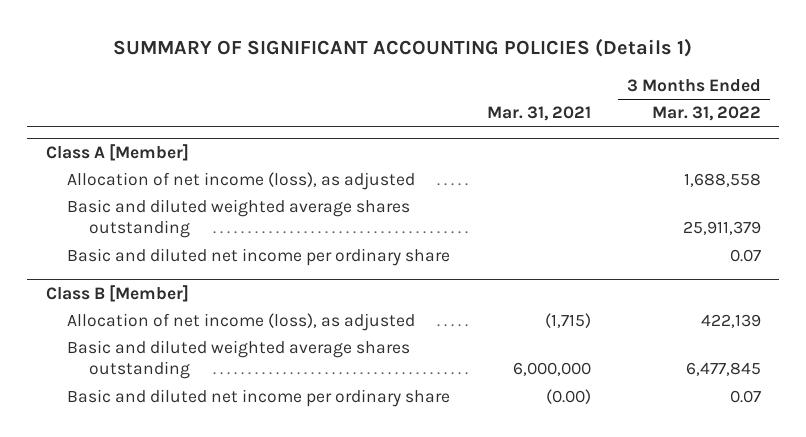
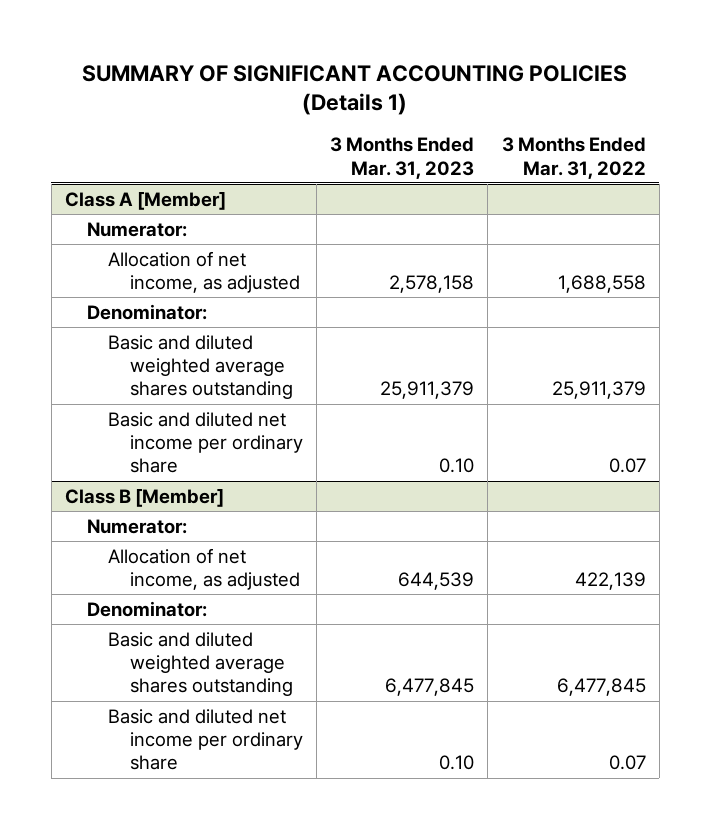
- | Mar. 31, 2021 | 3 Months Ended Mar. 31, 2022
+ | 3 Months Ended Mar. 31, 2023 | 3 Months Ended Mar. 31, 2022
@ Class A [Member]
- Allocation of net income (loss), as adjusted | | 1,688,558
+ Numerator:
+ Allocation of net income, as adjusted | 2,578,158 | 1,688,558
+ Denominator:
@ Class B [Member]
- Allocation of net income (loss), as adjusted | (1,715) | 422,139
+ Numerator:
+ Allocation of net income, as adjusted | 644,539 | 422,139
+ Denominator:

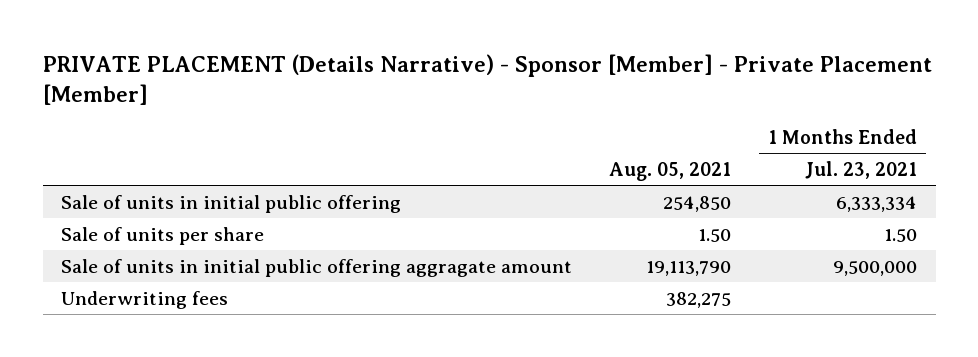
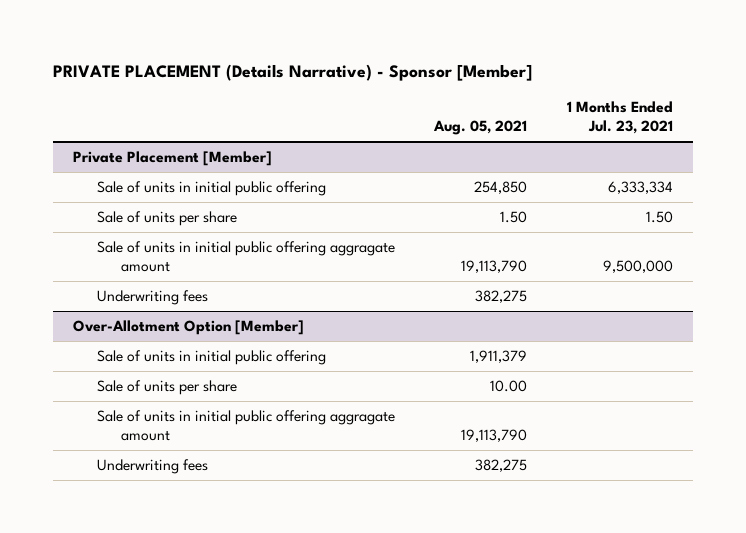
- PRIVATE PLACEMENT (Details Narrative) - Sponsor [Member] - Private Placement [Member]
+ PRIVATE PLACEMENT (Details Narrative) - Sponsor [Member]
+ Private Placement [Member]
+ Over-Allotment Option [Member]
+ Sale of units in initial public offering | 1,911,379 |
+ Sale of units per share | 10.00 |
+ Sale of units in initial public offering aggragate amount | 19,113,790 |
+ Underwriting fees | 382,275 |

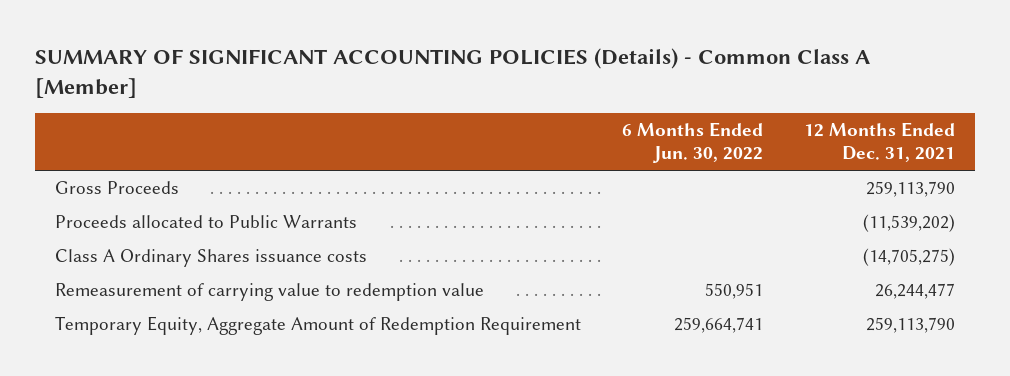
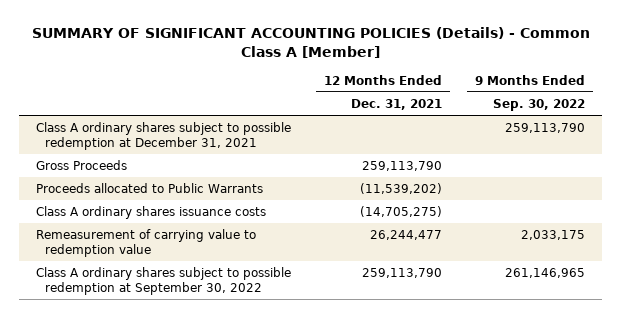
- | 6 Months Ended Jun. 30, 2022 | 12 Months Ended Dec. 31, 2021
+ | 12 Months Ended Dec. 31, 2021 | 9 Months Ended Sep. 30, 2022
+ Class A ordinary shares subject to possible redemption at December 31, 2021 | | 259,113,790
- Class A Ordinary Shares issuance costs | | (14,705,275)
+ Class A ordinary shares issuance costs | (14,705,275) |
- Temporary Equity, Aggregate Amount of Redemption Requirement | 259,664,741 | 259,113,790
+ Class A ordinary shares subject to possible redemption at September 30, 2022 | 259,113,790 | 261,146,965

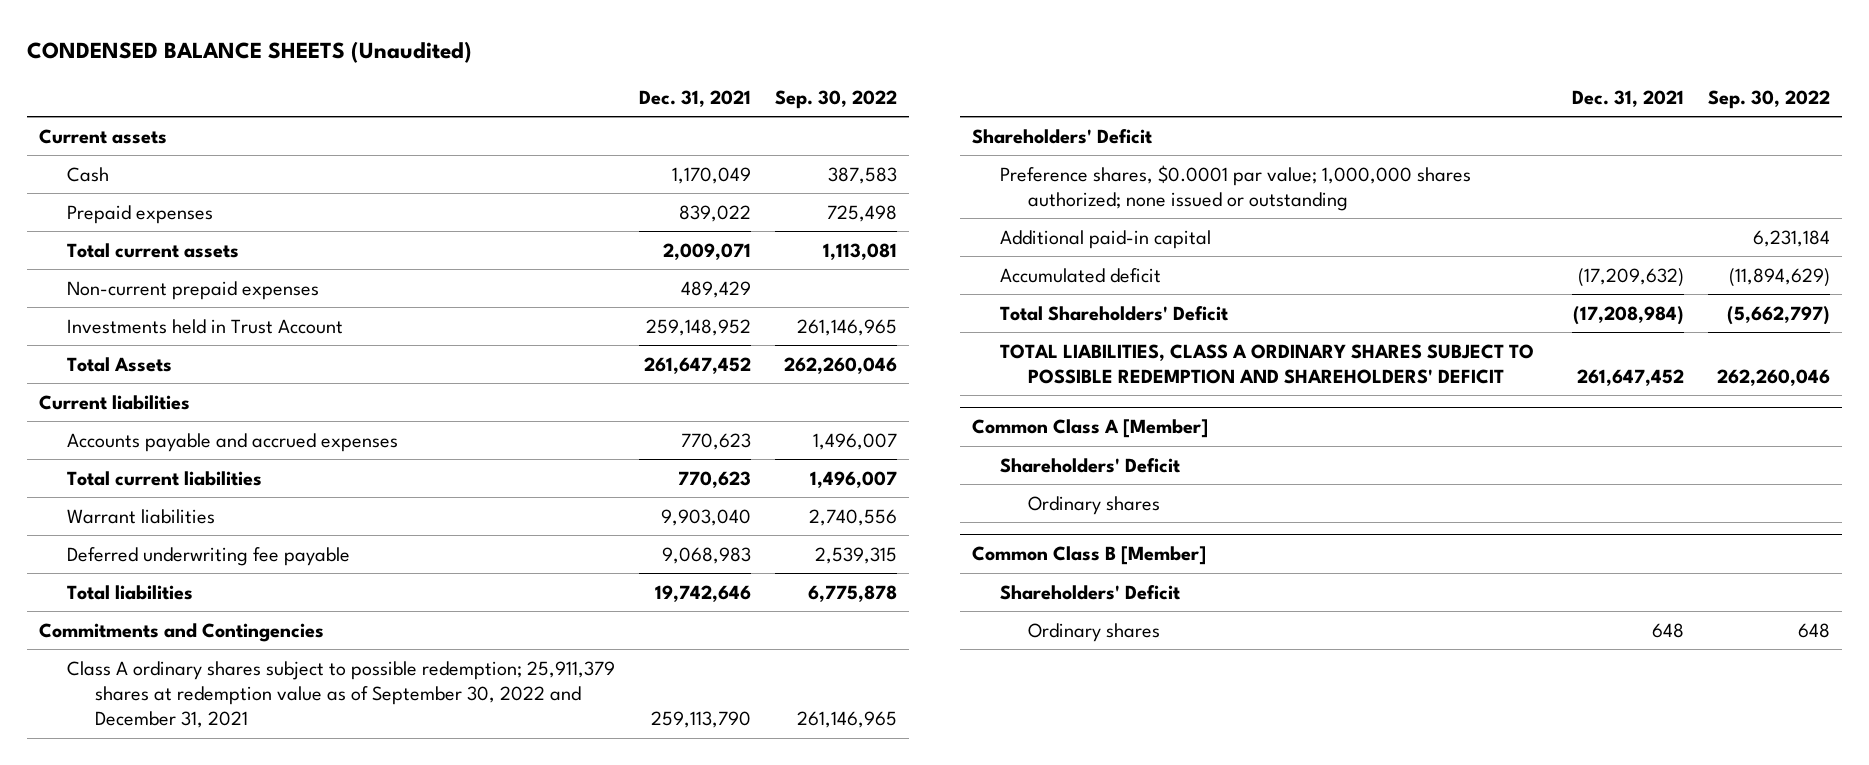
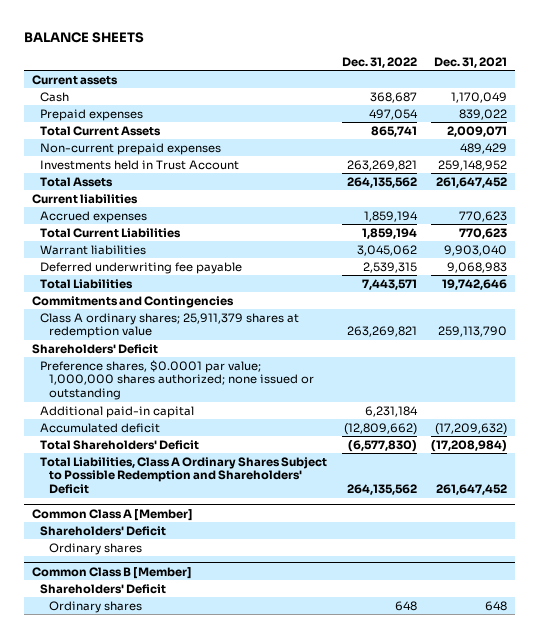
- CONDENSED BALANCE SHEETS (Unaudited)
+ BALANCE SHEETS
- | Dec. 31, 2021 | Sep. 30, 2022
+ | Dec. 31, 2022 | Dec. 31, 2021
- Total current assets | 2,009,071 | 1,113,081
+ Total Current Assets | 865,741 | 2,009,071
- Accounts payable and accrued expenses | 770,623 | 1,496,007
- Total current liabilities | 770,623 | 1,496,007
+ Accrued expenses | 1,859,194 | 770,623
+ Total Current Liabilities | 1,859,194 | 770,623
- Total liabilities | 19,742,646 | 6,775,878
+ Total Liabilities | 7,443,571 | 19,742,646
- Class A ordinary shares subject to possible redemption; 25,911,379 shares at redemption value as of September 30, 2022 and December 31, 2021 | 259,113,790 | 261,146,965
+ Class A ordinary shares; 25,911,379 shares at redemption value | 263,269,821 | 259,113,790
- TOTAL LIABILITIES, CLASS A ORDINARY SHARES SUBJECT TO POSSIBLE REDEMPTION AND SHAREHOLDERS' DEFICIT | 261,647,452 | 262,260,046
+ Total Liabilities, Class A Ordinary Shares Subject to Possible Redemption and Shareholders' Deficit | 264,135,562 | 261,647,452

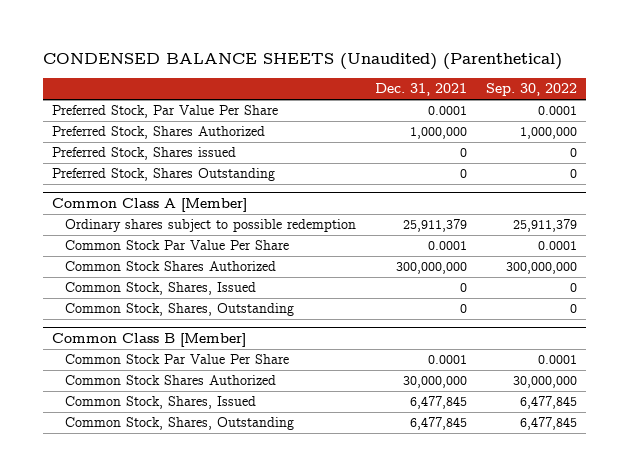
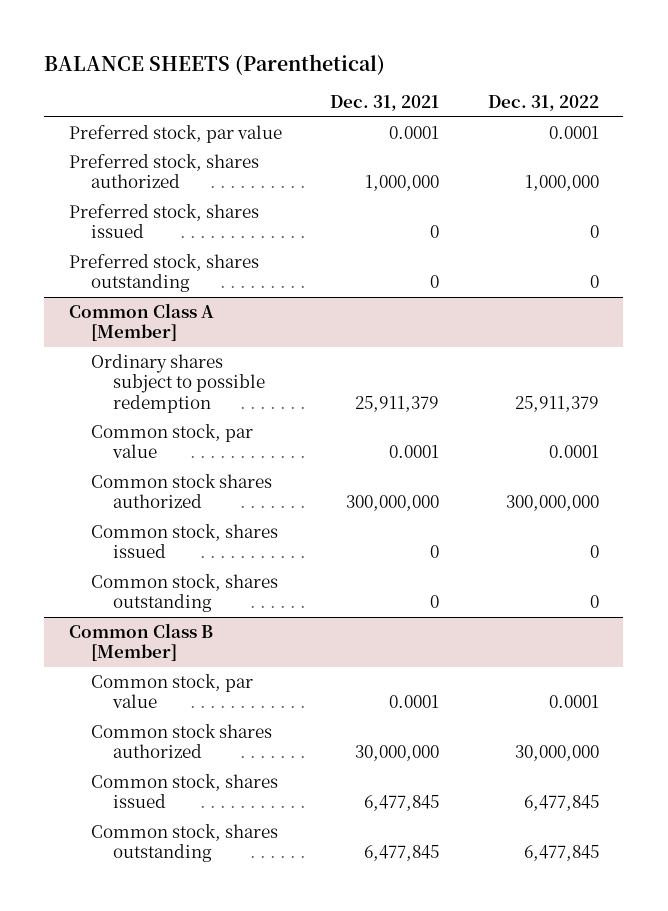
- CONDENSED BALANCE SHEETS (Unaudited) (Parenthetical)
+ BALANCE SHEETS (Parenthetical)
- | Dec. 31, 2021 | Sep. 30, 2022
+ | Dec. 31, 2021 | Dec. 31, 2022
- Preferred Stock, Par Value Per Share | 0.0001 | 0.0001
- Preferred Stock, Shares Authorized | 1,000,000 | 1,000,000
- Preferred Stock, Shares issued | 0 | 0
- Preferred Stock, Shares Outstanding | 0 | 0
+ Preferred stock, par value | 0.0001 | 0.0001
+ Preferred stock, shares authorized | 1,000,000 | 1,000,000
+ Preferred stock, shares issued | 0 | 0
+ Preferred stock, shares outstanding | 0 | 0
@ Common Class A [Member]
- Common Stock Par Value Per Share | 0.0001 | 0.0001
- Common Stock Shares Authorized | 300,000,000 | 300,000,000
- Common Stock, Shares, Issued | 0 | 0
- Common Stock, Shares, Outstanding | 0 | 0
+ Common stock, par value | 0.0001 | 0.0001
+ Common stock shares authorized | 300,000,000 | 300,000,000
+ Common stock, shares issued | 0 | 0
+ Common stock, shares outstanding | 0 | 0
@ Common Class B [Member]
- Common Stock Par Value Per Share | 0.0001 | 0.0001
- Common Stock Shares Authorized | 30,000,000 | 30,000,000
- Common Stock, Shares, Issued | 6,477,845 | 6,477,845
- Common Stock, Shares, Outstanding | 6,477,845 | 6,477,845
+ Common stock, par value | 0.0001 | 0.0001
+ Common stock shares authorized | 30,000,000 | 30,000,000
+ Common stock, shares issued | 6,477,845 | 6,477,845
+ Common stock, shares outstanding | 6,477,845 | 6,477,845

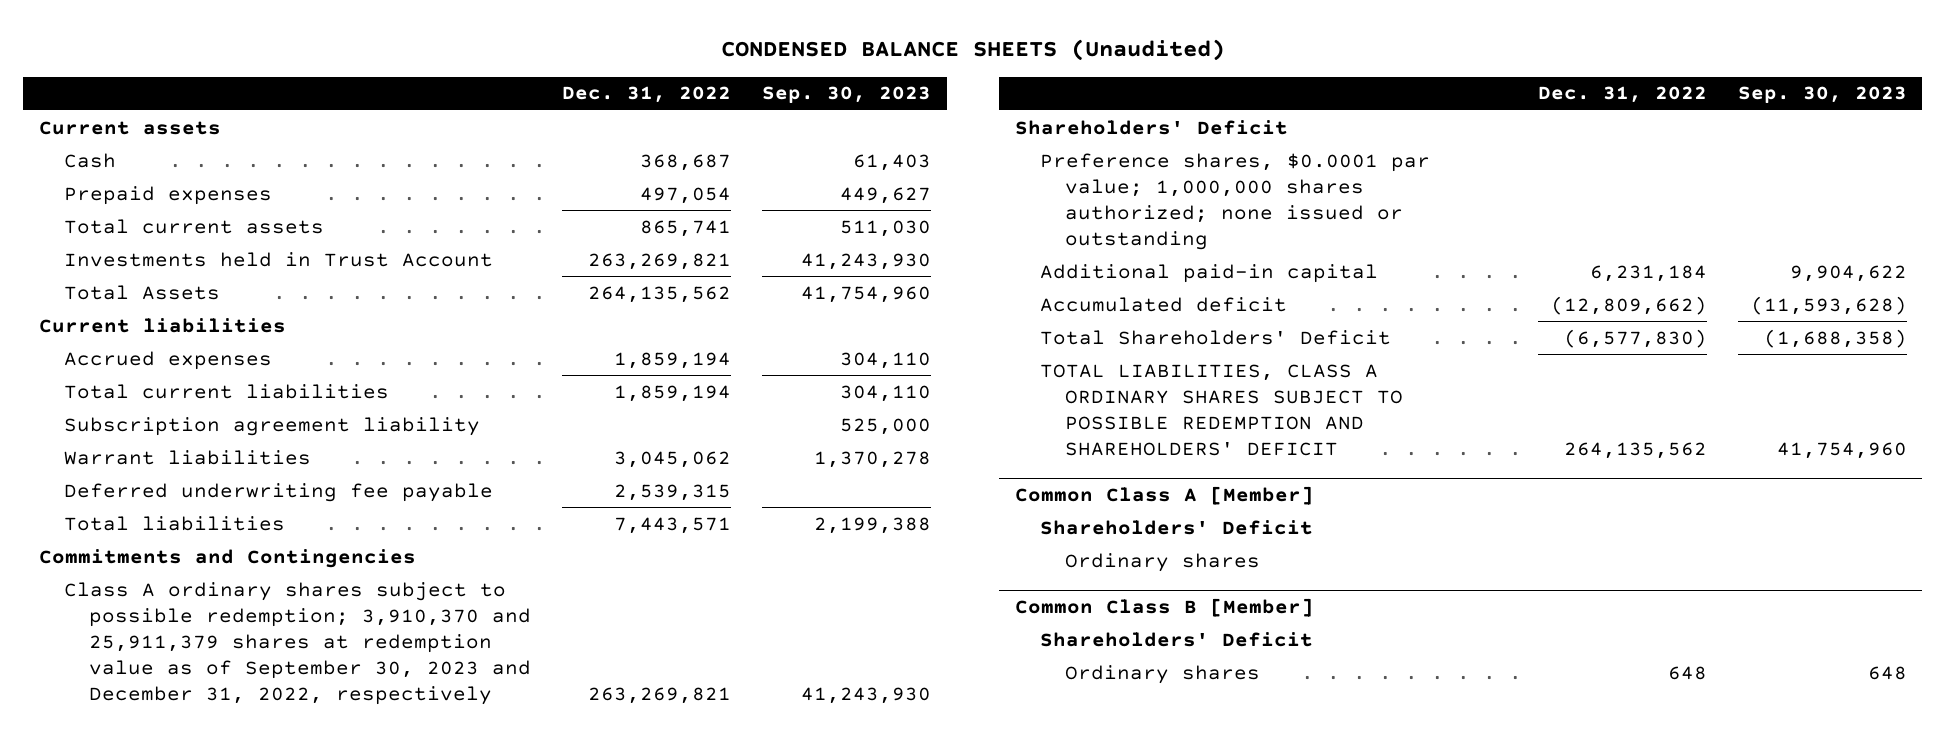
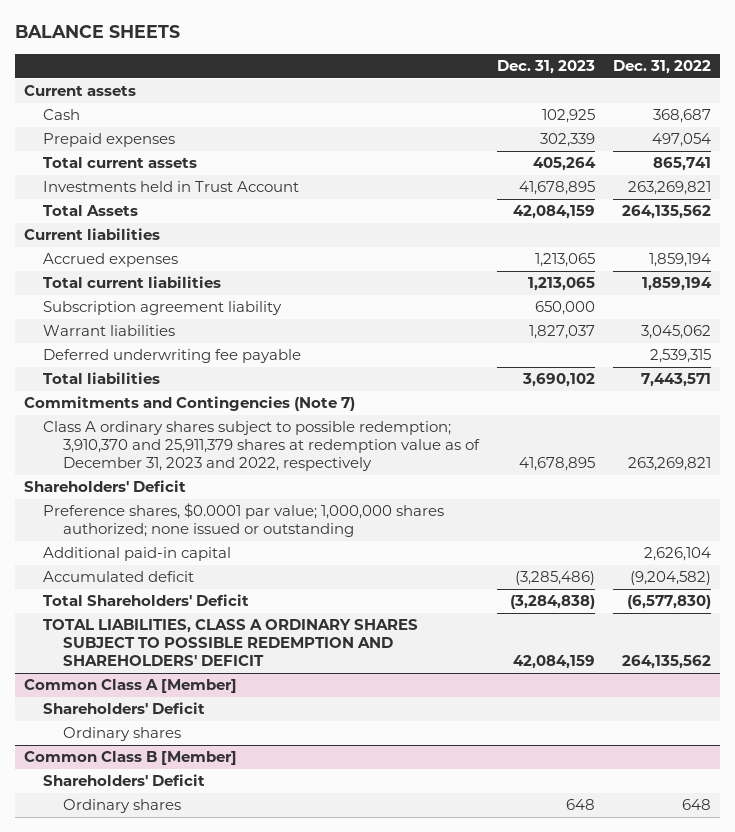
- CONDENSED BALANCE SHEETS (Unaudited)
+ BALANCE SHEETS
- | Dec. 31, 2022 | Sep. 30, 2023
+ | Dec. 31, 2023 | Dec. 31, 2022
- Commitments and Contingencies
- Class A ordinary shares subject to possible redemption; 3,910,370 and 25,911,379 shares at redemption value as of September 30, 2023 and December 31, 2022, respectively | 263,269,821 | 41,243,930
+ Commitments and Contingencies (Note 7)
+ Class A ordinary shares subject to possible redemption; 3,910,370 and 25,911,379 shares at redemption value as of December 31, 2023 and 2022, respectively | 41,678,895 | 263,269,821
- Additional paid-in capital | 6,231,184 | 9,904,622
- Accumulated deficit | (12,809,662) | (11,593,628)
+ Additional paid-in capital | | 2,626,104
+ Accumulated deficit | (3,285,486) | (9,204,582)

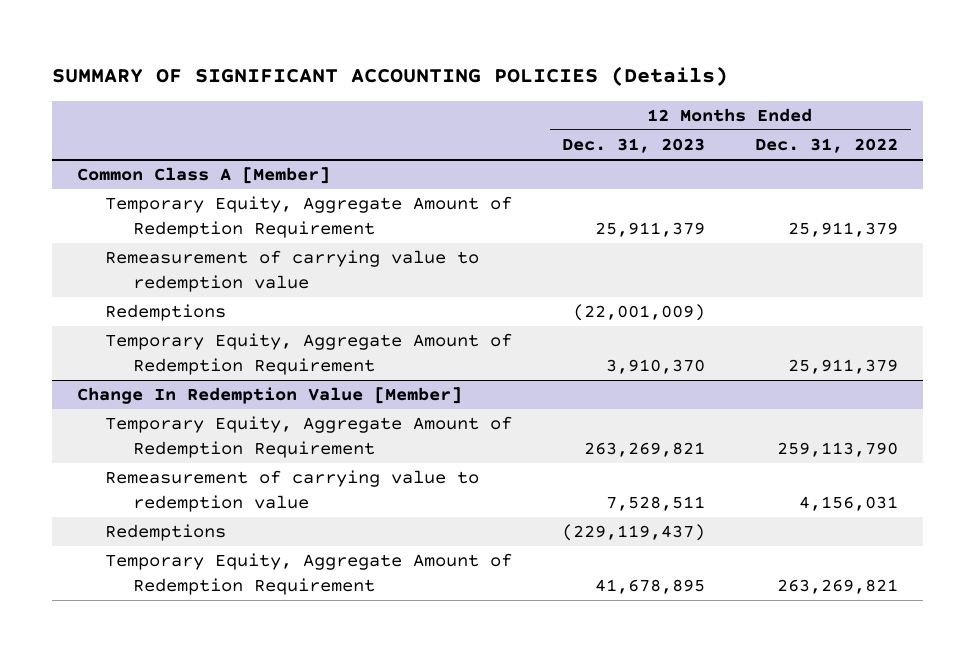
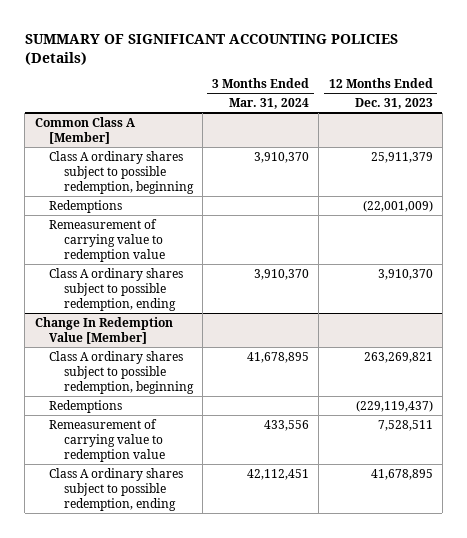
- | 12 Months Ended Dec. 31, 2023 | 12 Months Ended Dec. 31, 2022
+ | 3 Months Ended Mar. 31, 2024 | 12 Months Ended Dec. 31, 2023
@ Common Class A [Member]
- Temporary Equity, Aggregate Amount of Redemption Requirement | 25,911,379 | 25,911,379
+ Class A ordinary shares subject to possible redemption, beginning | 3,910,370 | 25,911,379
- Temporary Equity, Aggregate Amount of Redemption Requirement | 3,910,370 | 25,911,379
moved down: Remeasurement of carrying value to redemption value
+ Class A ordinary shares subject to possible redemption, ending | 3,910,370 | 3,910,370
@ Change In Redemption Value [Member]
- Temporary Equity, Aggregate Amount of Redemption Requirement | 263,269,821 | 259,113,790
+ Class A ordinary shares subject to possible redemption, beginning | 41,678,895 | 263,269,821
- Temporary Equity, Aggregate Amount of Redemption Requirement | 41,678,895 | 263,269,821
moved down: Remeasurement of carrying value to redemption value | 433,556 | 7,528,511
+ Class A ordinary shares subject to possible redemption, ending | 42,112,451 | 41,678,895

